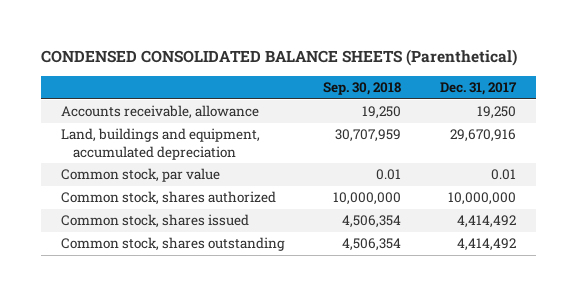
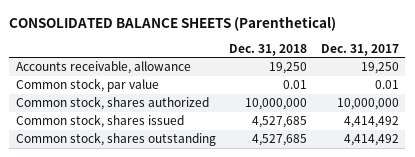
- CONDENSED CONSOLIDATED BALANCE SHEETS (Parenthetical)
+ CONSOLIDATED BALANCE SHEETS (Parenthetical)
- | Sep. 30, 2018 | Dec. 31, 2017
+ | Dec. 31, 2018 | Dec. 31, 2017
- Land, buildings and equipment, accumulated depreciation | 30,707,959 | 29,670,916

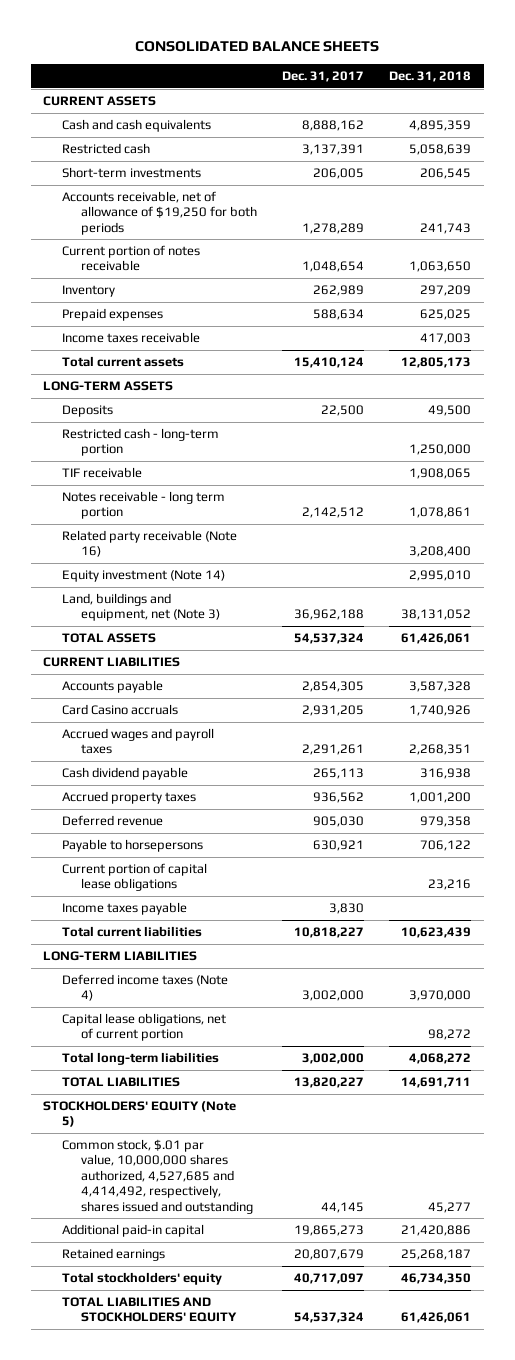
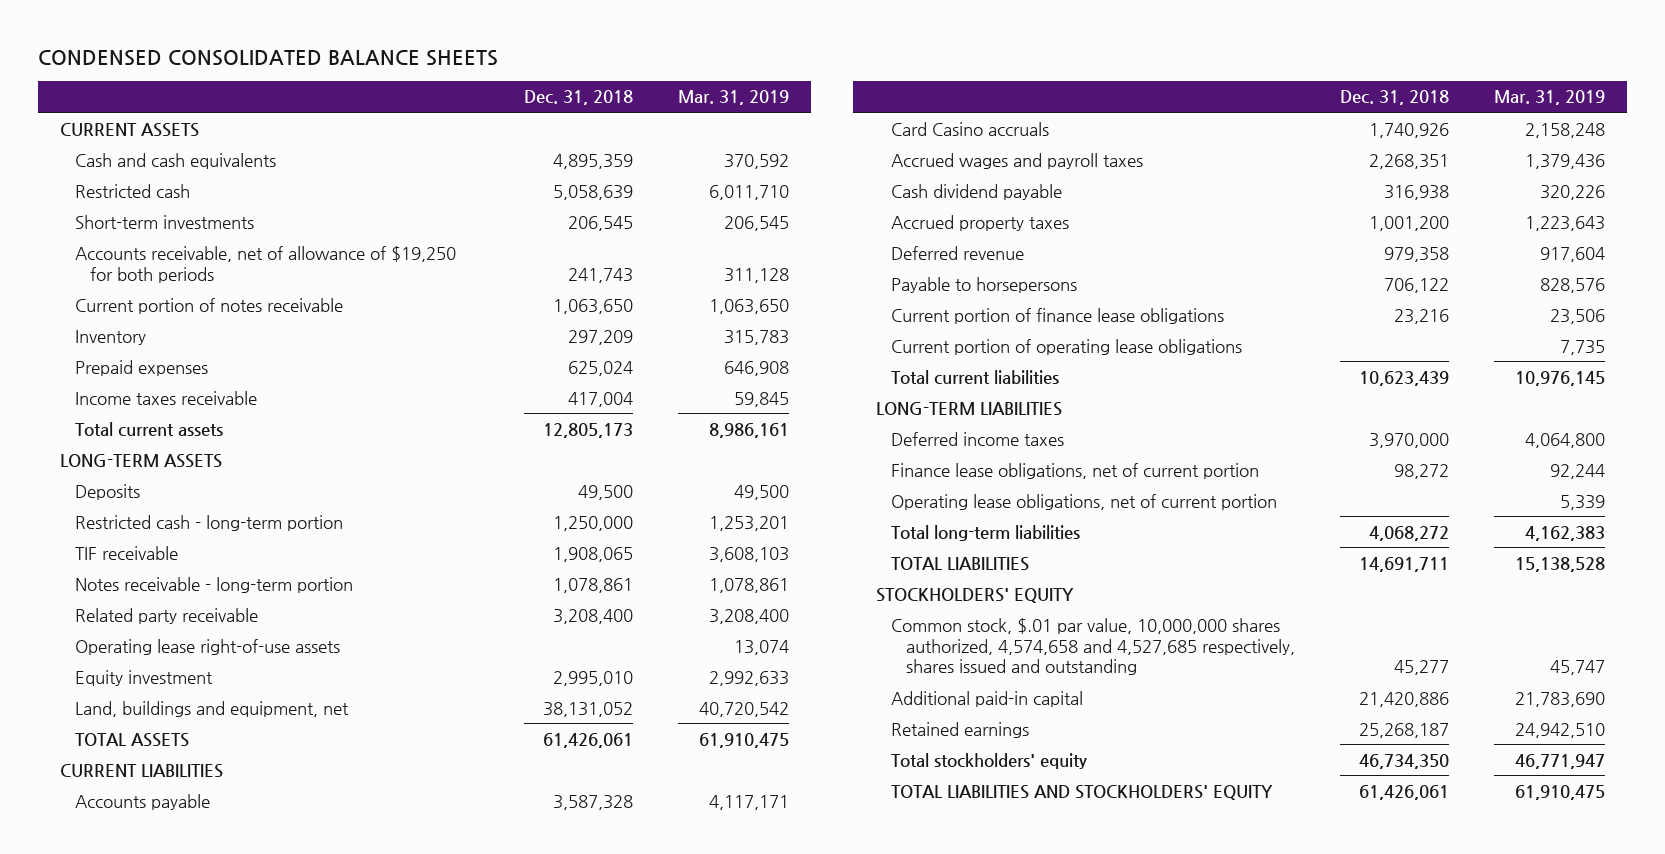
- CONSOLIDATED BALANCE SHEETS
+ CONDENSED CONSOLIDATED BALANCE SHEETS
- | Dec. 31, 2017 | Dec. 31, 2018
+ | Dec. 31, 2018 | Mar. 31, 2019
- Prepaid expenses | 588,634 | 625,025
- Income taxes receivable | | 417,003
+ Prepaid expenses | 625,024 | 646,908
+ Income taxes receivable | 417,004 | 59,845
- Notes receivable - long term portion | 2,142,512 | 1,078,861
- Related party receivable (Note 16) | | 3,208,400
- Equity investment (Note 14) | | 2,995,010
- Land, buildings and equipment, net (Note 3) | 36,962,188 | 38,131,052
+ Notes receivable - long-term portion | 1,078,861 | 1,078,861
+ Related party receivable | 3,208,400 | 3,208,400
+ Operating lease right-of-use assets | | 13,074
+ Equity investment | 2,995,010 | 2,992,633
+ Land, buildings and equipment, net | 38,131,052 | 40,720,542
- Current portion of capital lease obligations | | 23,216
- Income taxes payable | 3,830 |
+ Current portion of finance lease obligations | 23,216 | 23,506
+ Current portion of operating lease obligations | | 7,735
- Deferred income taxes (Note 4) | 3,002,000 | 3,970,000
- Capital lease obligations, net of current portion | | 98,272
+ Deferred income taxes | 3,970,000 | 4,064,800
+ Finance lease obligations, net of current portion | 98,272 | 92,244
+ Operating lease obligations, net of current portion | | 5,339
- STOCKHOLDERS' EQUITY (Note 5)
- Common stock, $.01 par value, 10,000,000 shares authorized, 4,527,685 and 4,414,492, respectively, shares issued and outstanding | 44,145 | 45,277
+ STOCKHOLDERS' EQUITY
+ Common stock, $.01 par value, 10,000,000 shares authorized, 4,574,658 and 4,527,685 respectively, shares issued and outstanding | 45,277 | 45,747

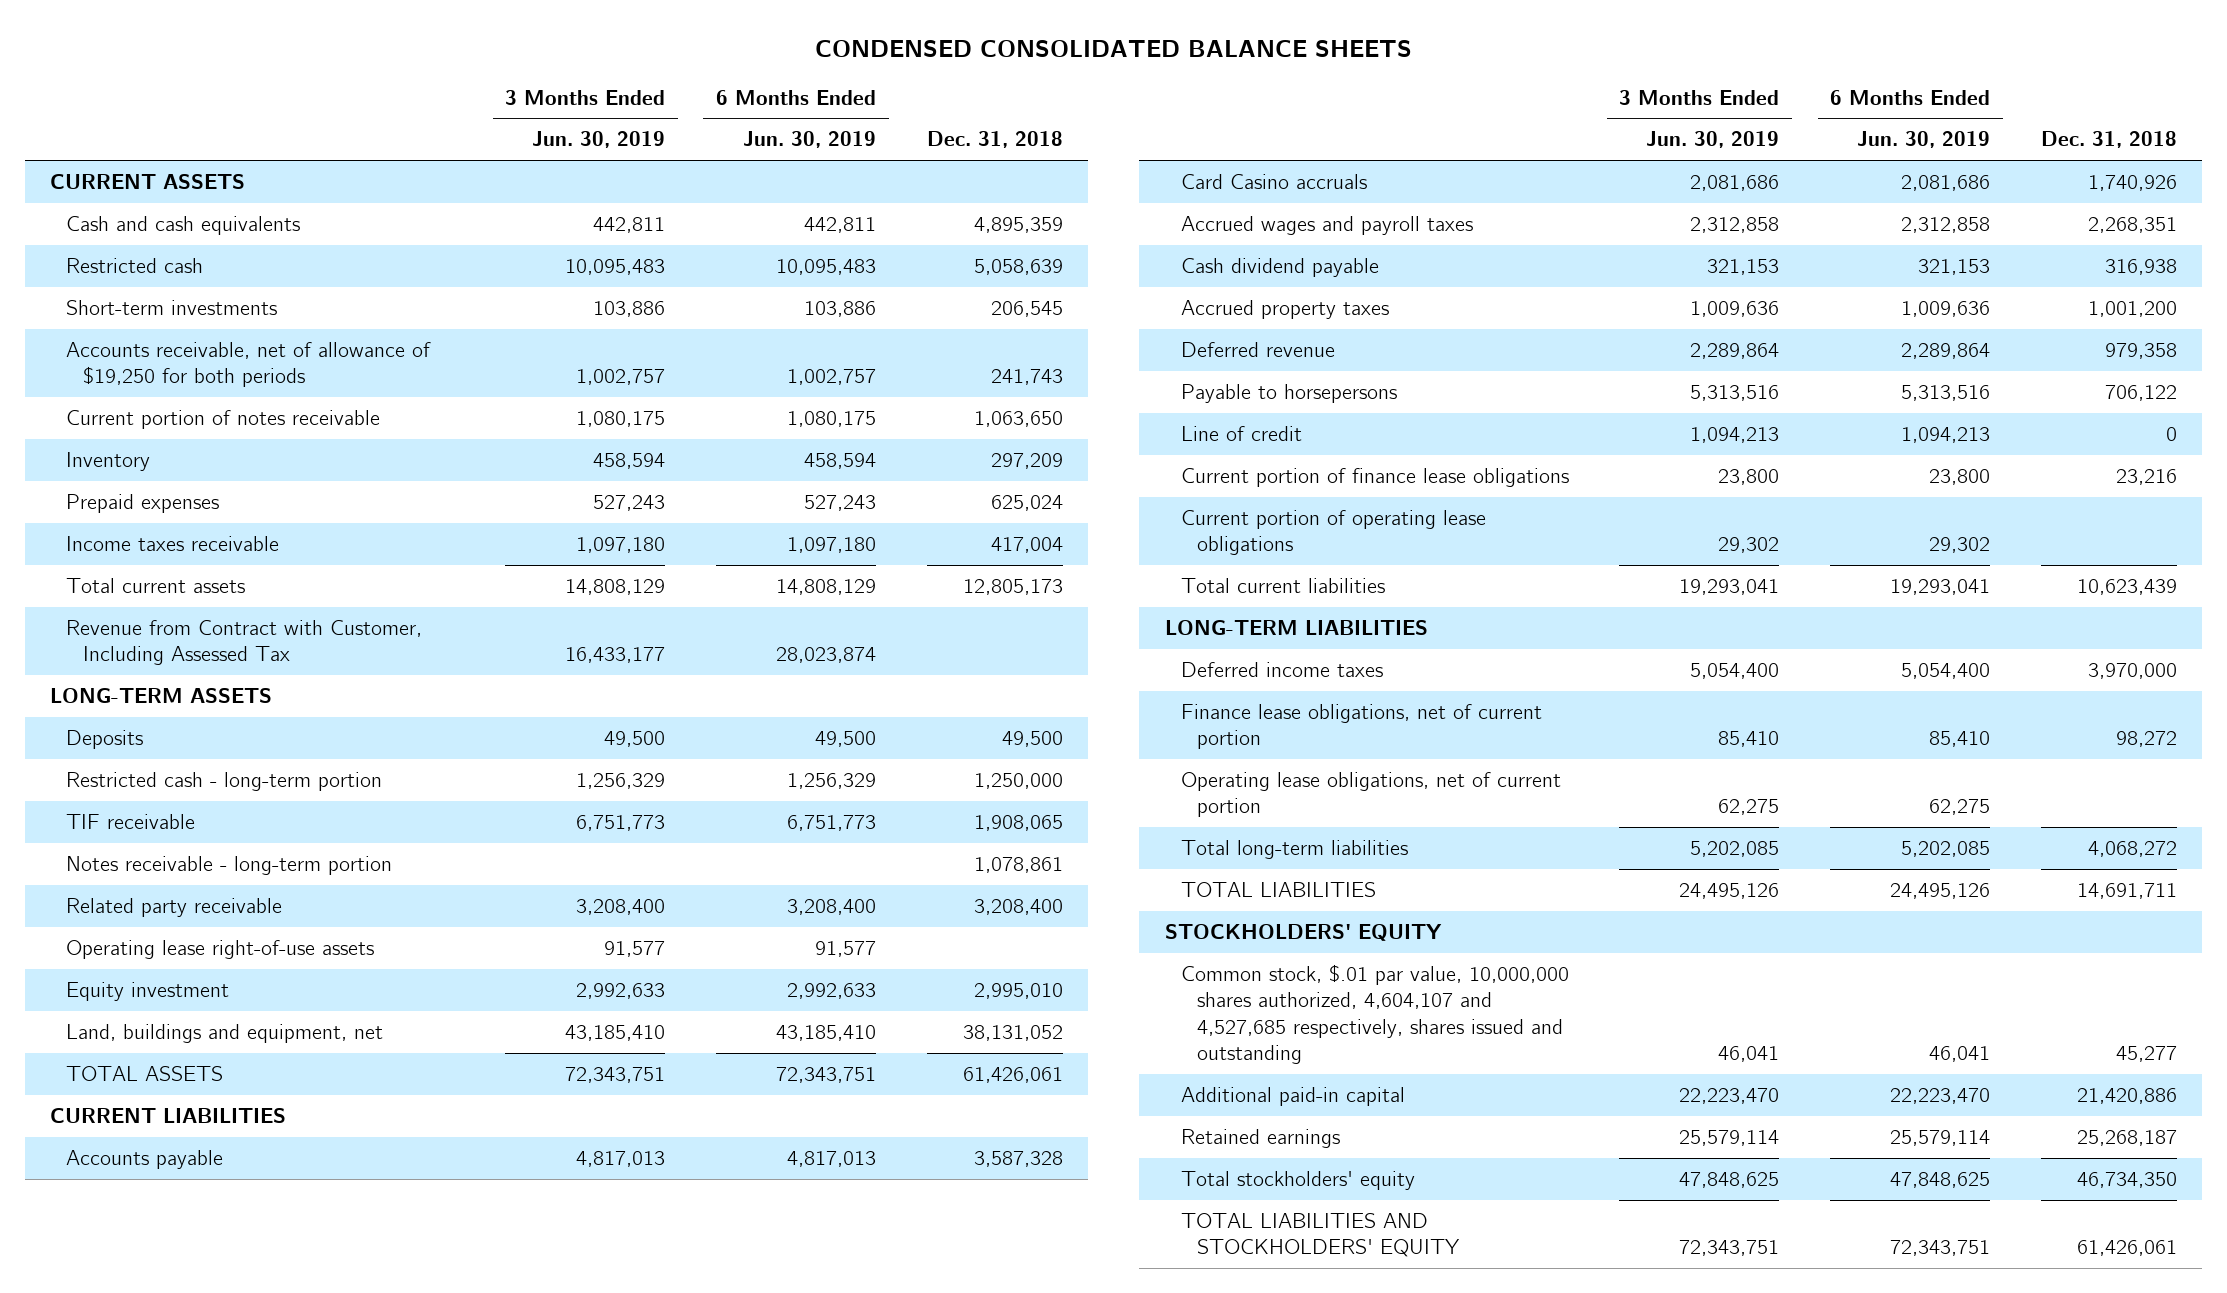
- | Dec. 31, 2018 | Mar. 31, 2019
+ | 3 Months Ended Jun. 30, 2019 | 6 Months Ended Jun. 30, 2019 | Dec. 31, 2018
+ Revenue from Contract with Customer, Including Assessed Tax | 16,433,177 | 28,023,874 |
+ Line of credit | 1,094,213 | 1,094,213 | 0
- Common stock, $.01 par value, 10,000,000 shares authorized, 4,574,658 and 4,527,685 respectively, shares issued and outstanding | 45,277 | 45,747
+ Common stock, $.01 par value, 10,000,000 shares authorized, 4,604,107 and 4,527,685 respectively, shares issued and outstanding | 46,041 | 46,041 | 45,277

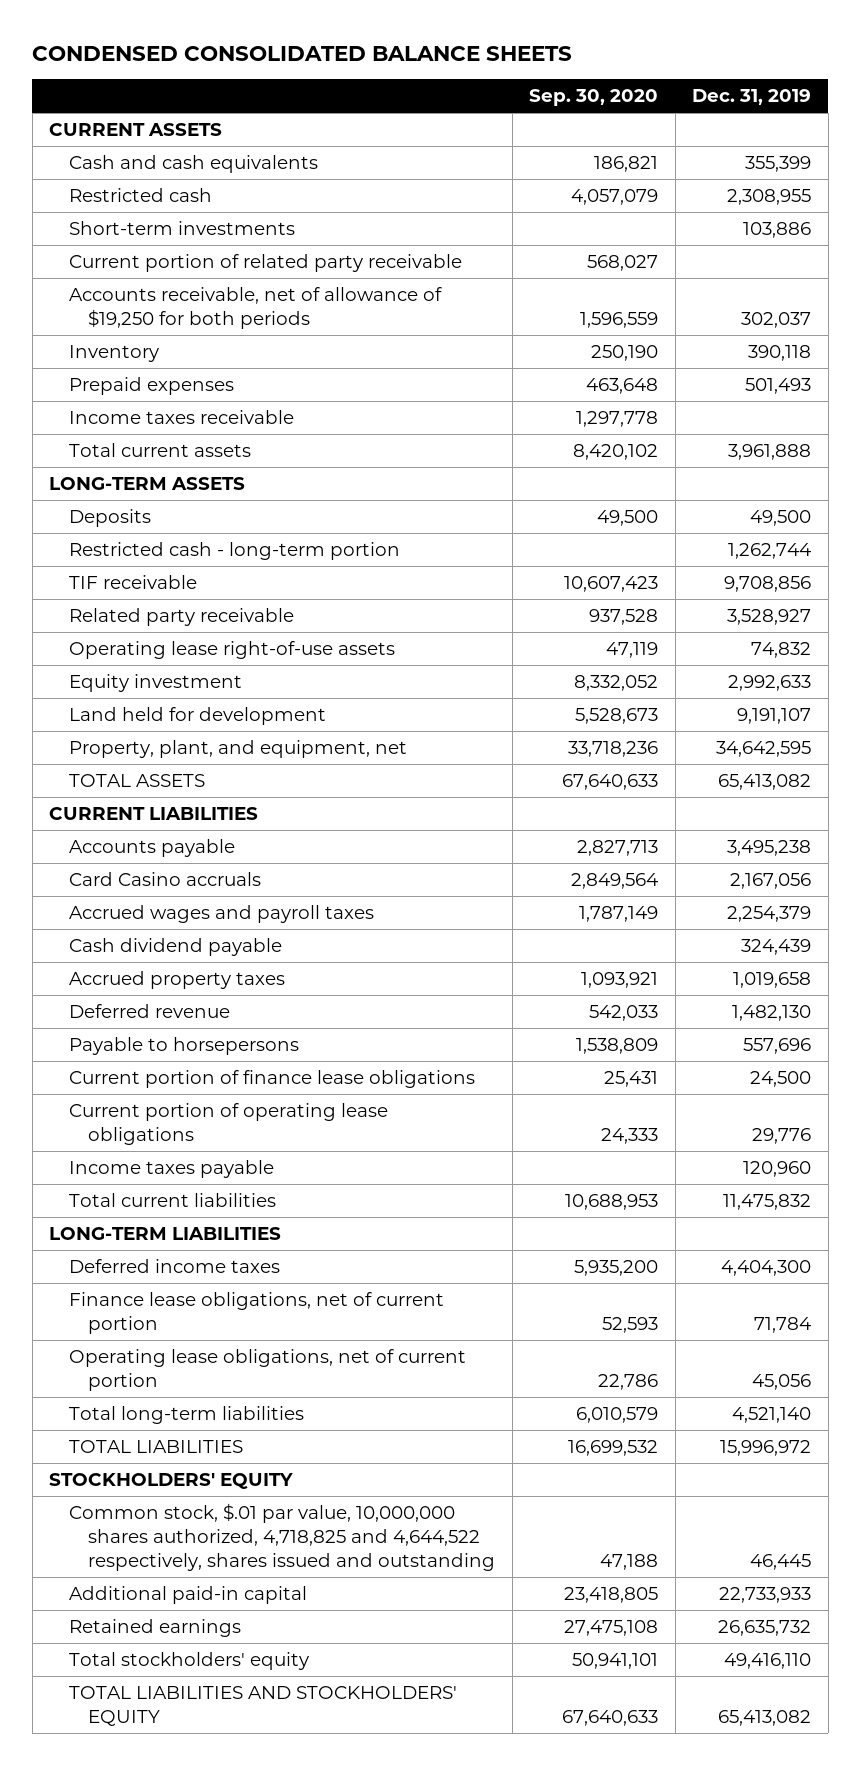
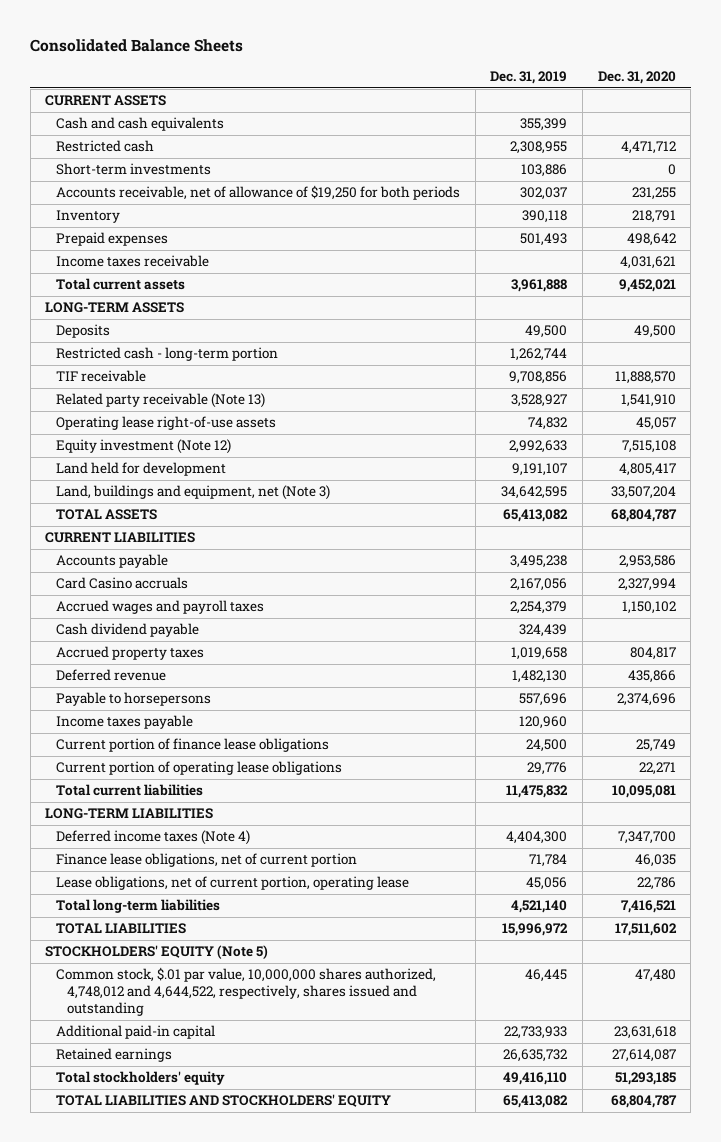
- CONDENSED CONSOLIDATED BALANCE SHEETS
+ Consolidated Balance Sheets
- | Sep. 30, 2020 | Dec. 31, 2019
+ | Dec. 31, 2019 | Dec. 31, 2020
- Current portion of related party receivable | 568,027 |
- Related party receivable | 937,528 | 3,528,927
+ Related party receivable (Note 13) | 3,528,927 | 1,541,910
- Equity investment | 8,332,052 | 2,992,633
+ Equity investment (Note 12) | 2,992,633 | 7,515,108
- Property, plant, and equipment, net | 33,718,236 | 34,642,595
+ Land, buildings and equipment, net (Note 3) | 34,642,595 | 33,507,204
moved up: Income taxes payable | 120,960 |
- Deferred income taxes | 5,935,200 | 4,404,300
+ Deferred income taxes (Note 4) | 4,404,300 | 7,347,700
- Operating lease obligations, net of current portion | 22,786 | 45,056
+ Lease obligations, net of current portion, operating lease | 45,056 | 22,786
- STOCKHOLDERS' EQUITY
- Common stock, $.01 par value, 10,000,000 shares authorized, 4,718,825 and 4,644,522 respectively, shares issued and outstanding | 47,188 | 46,445
+ STOCKHOLDERS' EQUITY (Note 5)
+ Common stock, $.01 par value, 10,000,000 shares authorized, 4,748,012 and 4,644,522, respectively, shares issued and outstanding | 46,445 | 47,480

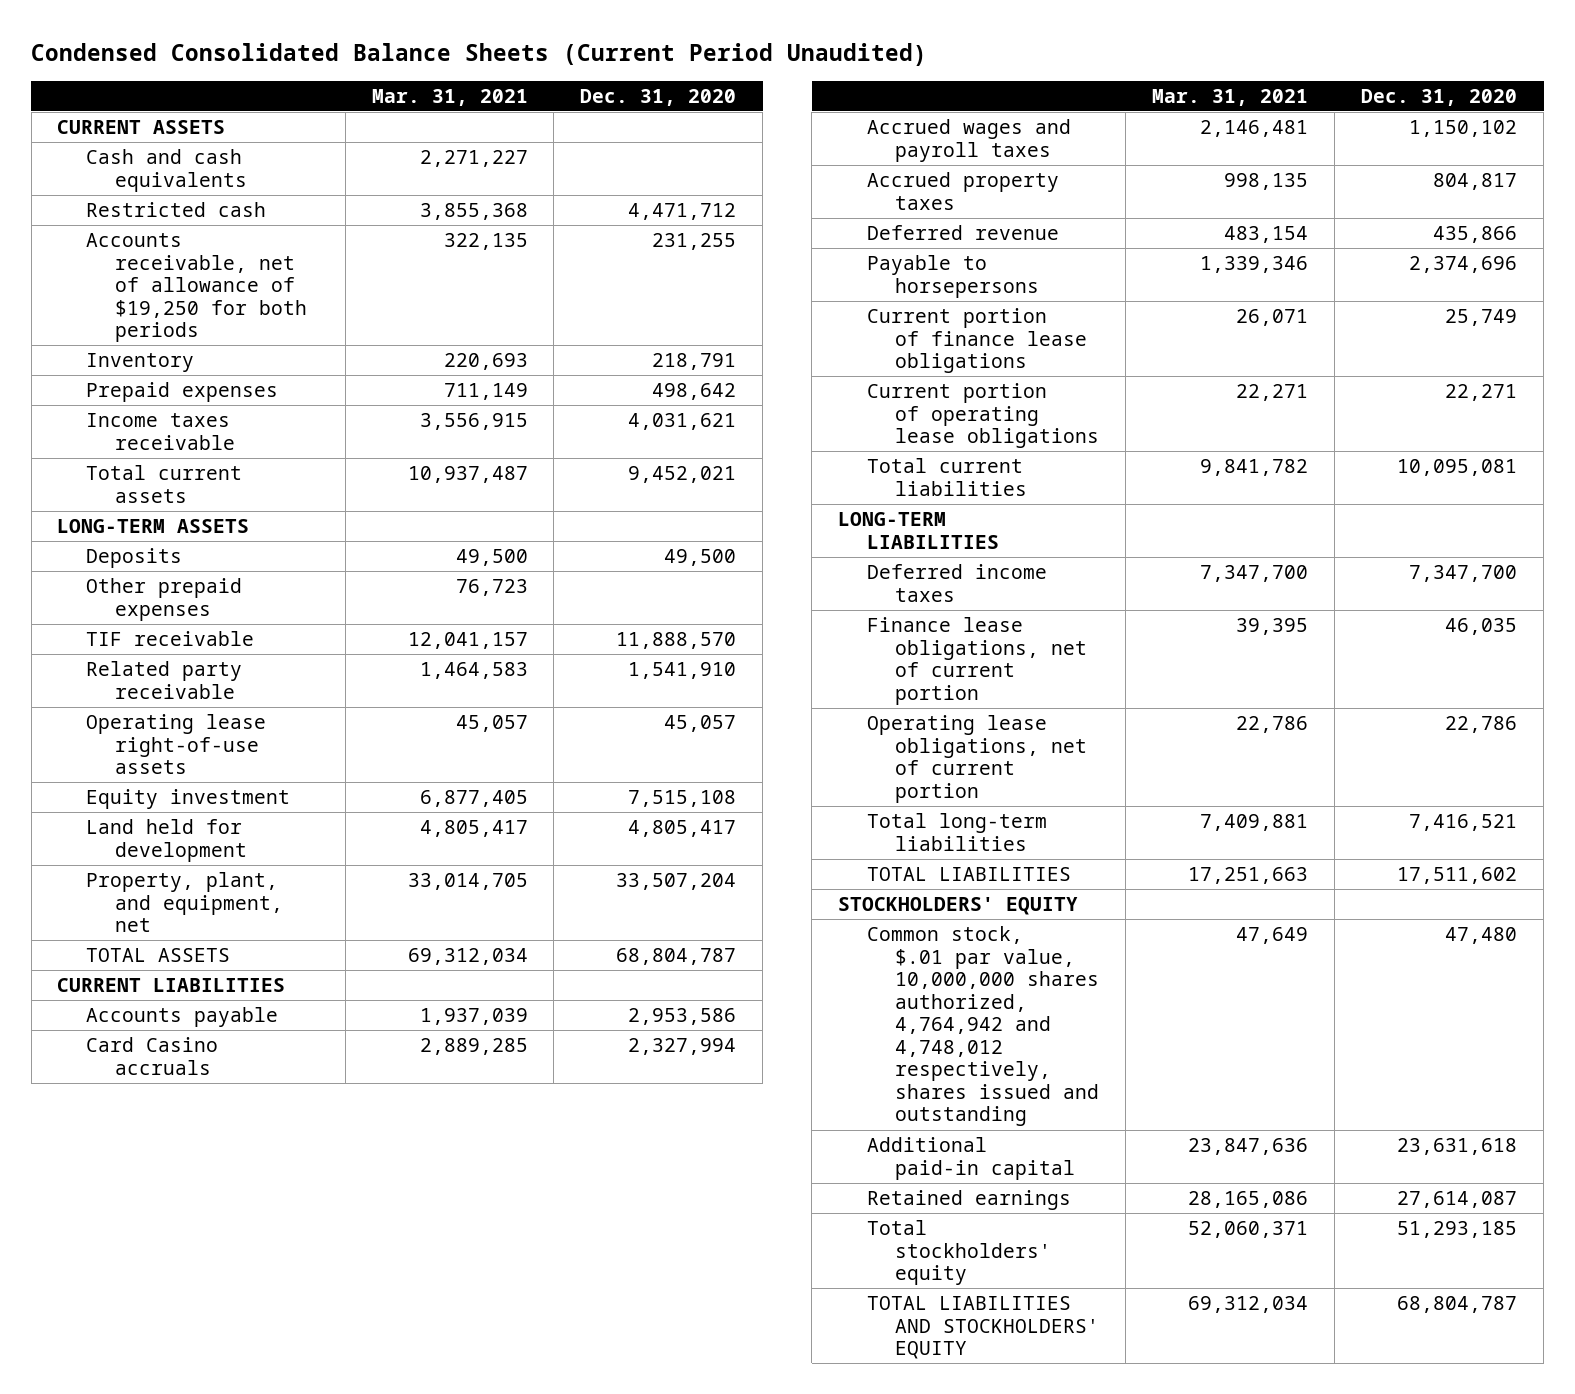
- Consolidated Balance Sheets
+ Condensed Consolidated Balance Sheets (Current Period Unaudited)
- | Dec. 31, 2019 | Dec. 31, 2020
+ | Mar. 31, 2021 | Dec. 31, 2020
- Short-term investments | 103,886 | 0
- Restricted cash - long-term portion | 1,262,744 |
+ Other prepaid expenses | 76,723 |
- Related party receivable (Note 13) | 3,528,927 | 1,541,910
+ Related party receivable | 1,464,583 | 1,541,910
- Equity investment (Note 12) | 2,992,633 | 7,515,108
+ Equity investment | 6,877,405 | 7,515,108
- Land, buildings and equipment, net (Note 3) | 34,642,595 | 33,507,204
+ Property, plant, and equipment, net | 33,014,705 | 33,507,204
- Cash dividend payable | 324,439 |
- Income taxes payable | 120,960 |
- Deferred income taxes (Note 4) | 4,404,300 | 7,347,700
+ Deferred income taxes | 7,347,700 | 7,347,700
- Lease obligations, net of current portion, operating lease | 45,056 | 22,786
+ Operating lease obligations, net of current portion | 22,786 | 22,786
- STOCKHOLDERS' EQUITY (Note 5)
- Common stock, $.01 par value, 10,000,000 shares authorized, 4,748,012 and 4,644,522, respectively, shares issued and outstanding | 46,445 | 47,480
+ STOCKHOLDERS' EQUITY
+ Common stock, $.01 par value, 10,000,000 shares authorized, 4,764,942 and 4,748,012 respectively, shares issued and outstanding | 47,649 | 47,480

